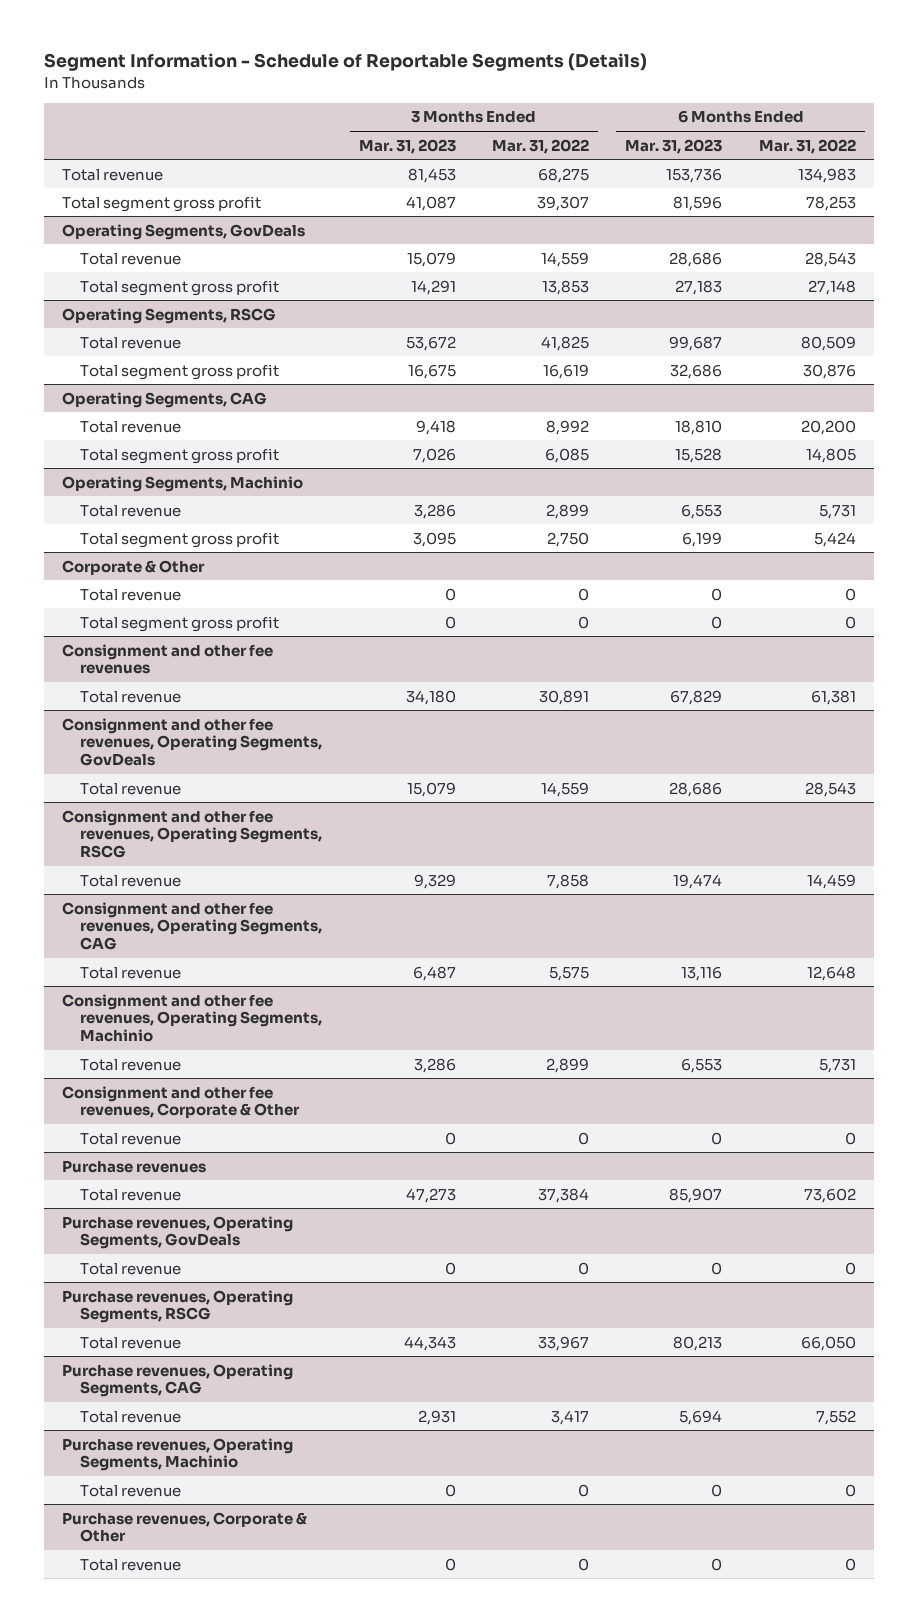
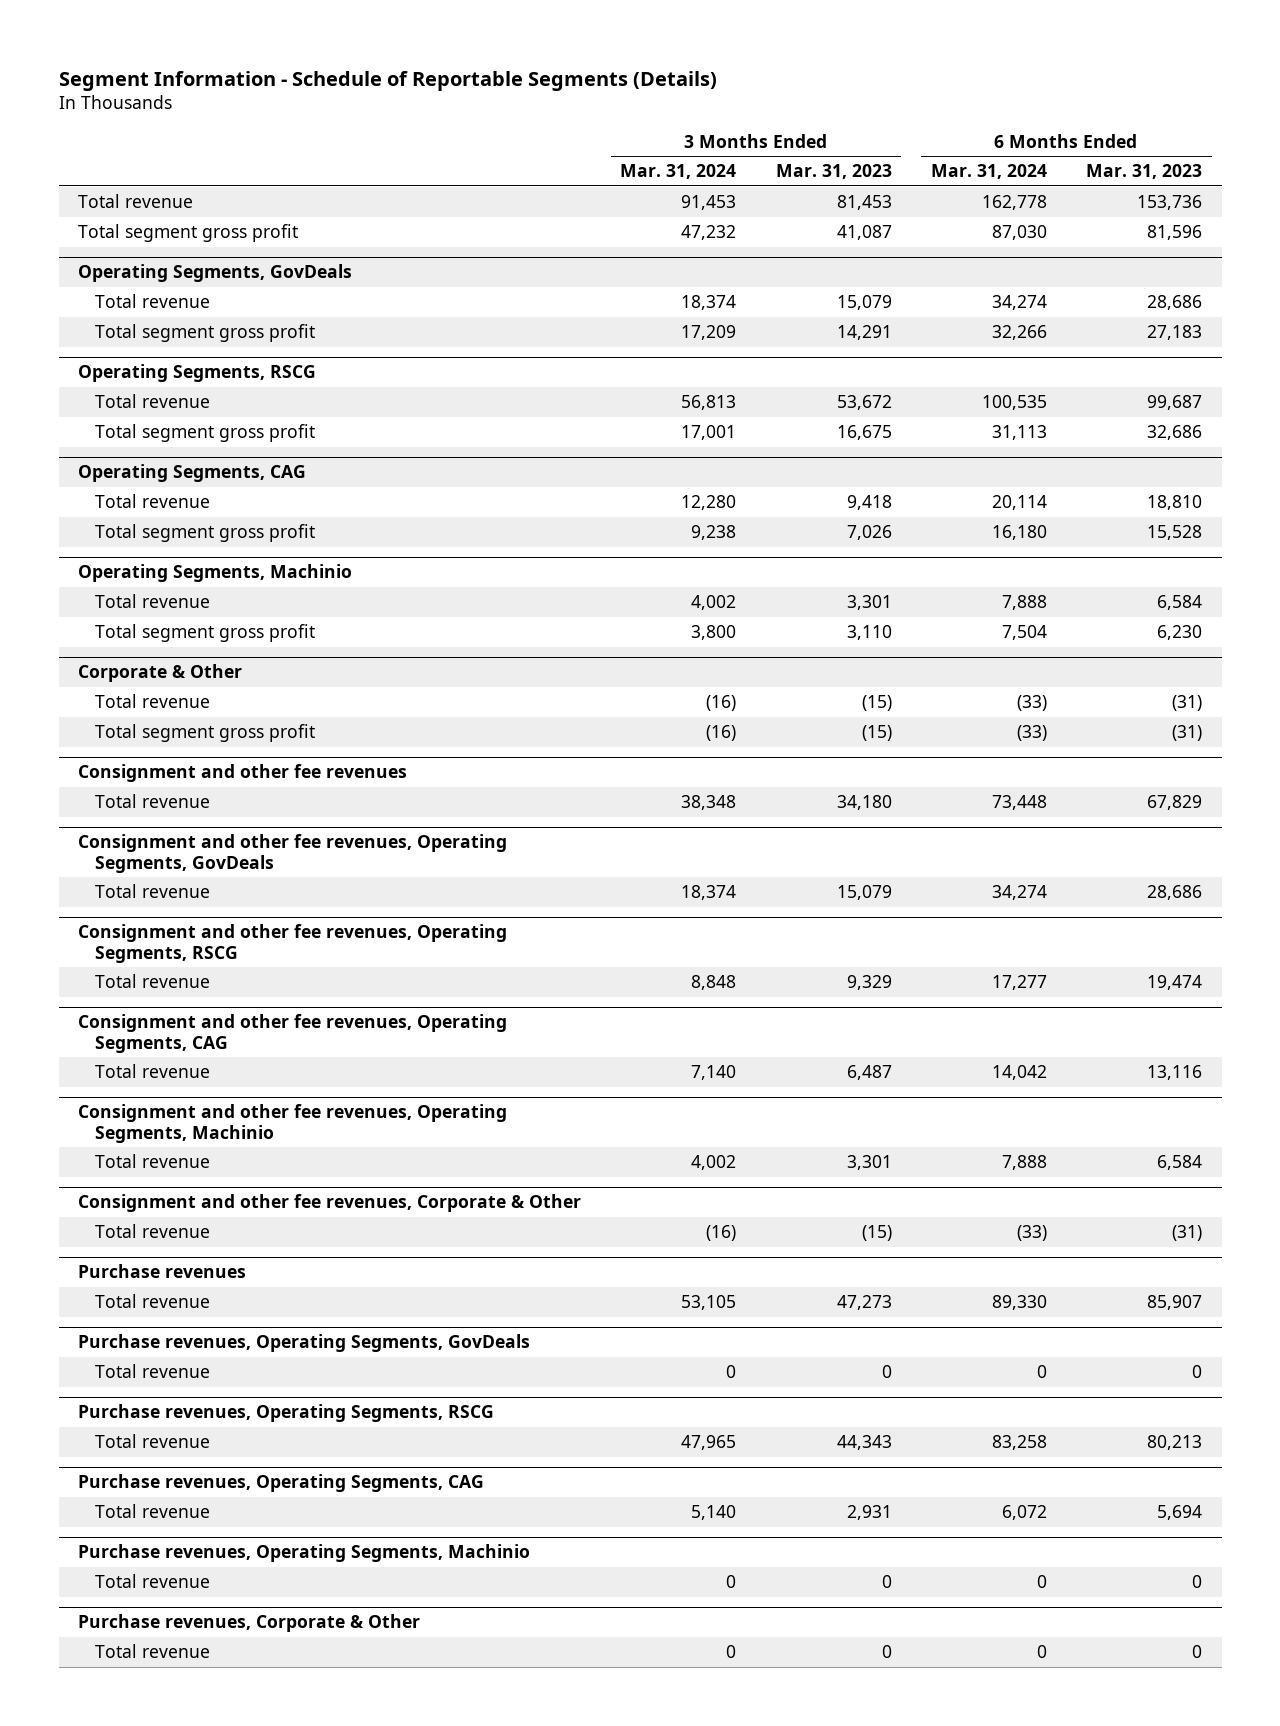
- | 3 Months Ended Mar. 31, 2023 | 3 Months Ended Mar. 31, 2022 | 6 Months Ended Mar. 31, 2023 | 6 Months Ended Mar. 31, 2022
+ | 3 Months Ended Mar. 31, 2024 | 3 Months Ended Mar. 31, 2023 | 6 Months Ended Mar. 31, 2024 | 6 Months Ended Mar. 31, 2023
@ Operating Segments, Machinio
- Total revenue | 3,286 | 2,899 | 6,553 | 5,731
- Total segment gross profit | 3,095 | 2,750 | 6,199 | 5,424
+ Total revenue | 4,002 | 3,301 | 7,888 | 6,584
+ Total segment gross profit | 3,800 | 3,110 | 7,504 | 6,230
@ Corporate & Other
- Total revenue | 0 | 0 | 0 | 0
- Total segment gross profit | 0 | 0 | 0 | 0
+ Total revenue | (16) | (15) | (33) | (31)
+ Total segment gross profit | (16) | (15) | (33) | (31)
@ Consignment and other fee revenues, Operating Segments, Machinio
- Total revenue | 3,286 | 2,899 | 6,553 | 5,731
+ Total revenue | 4,002 | 3,301 | 7,888 | 6,584
@ Consignment and other fee revenues, Corporate & Other
- Total revenue | 0 | 0 | 0 | 0
+ Total revenue | (16) | (15) | (33) | (31)

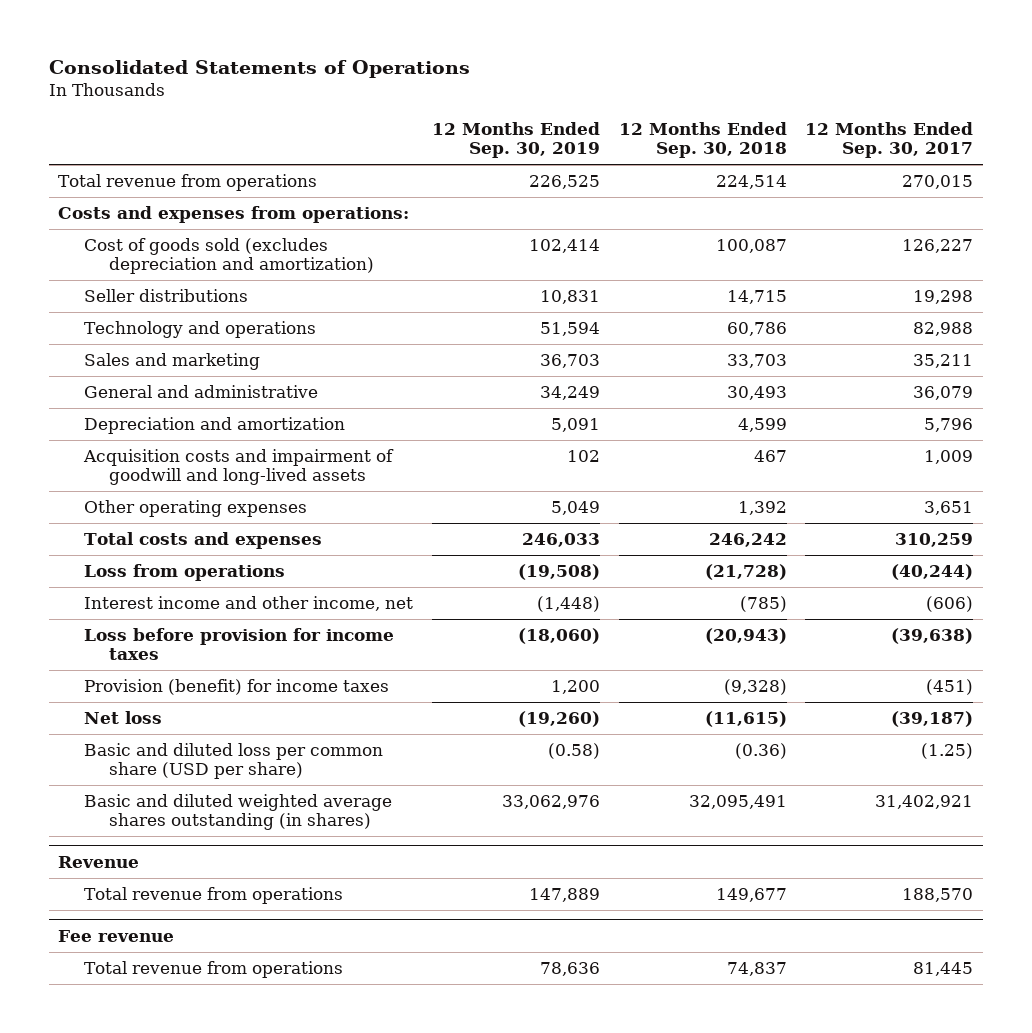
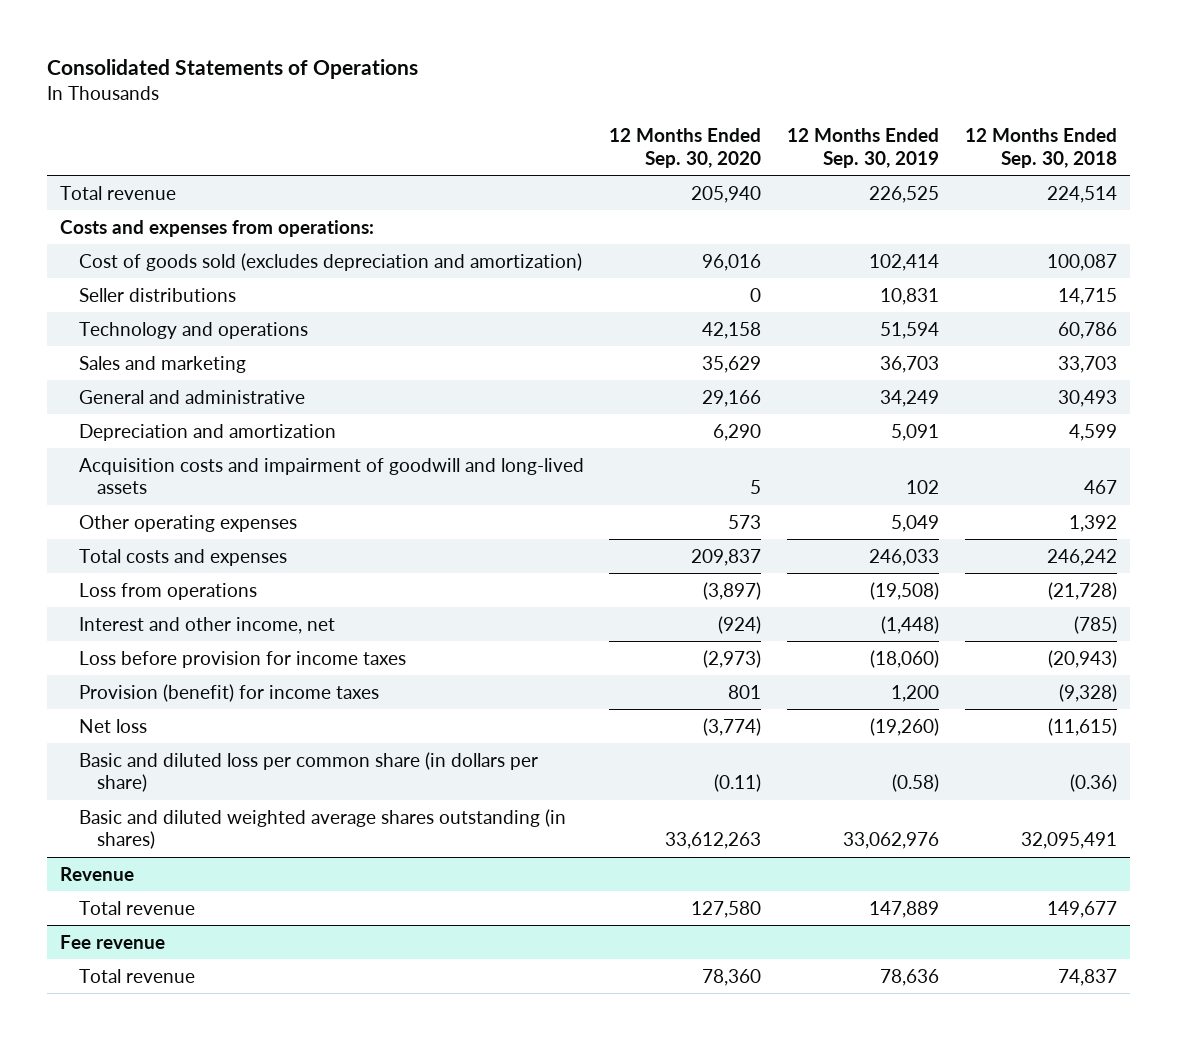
- | 12 Months Ended Sep. 30, 2019 | 12 Months Ended Sep. 30, 2018 | 12 Months Ended Sep. 30, 2017
+ | 12 Months Ended Sep. 30, 2020 | 12 Months Ended Sep. 30, 2019 | 12 Months Ended Sep. 30, 2018
- Total revenue from operations | 226,525 | 224,514 | 270,015
+ Total revenue | 205,940 | 226,525 | 224,514
- Interest income and other income, net | (1,448) | (785) | (606)
+ Interest and other income, net | (924) | (1,448) | (785)
- Basic and diluted loss per common share (USD per share) | (0.58) | (0.36) | (1.25)
+ Basic and diluted loss per common share (in dollars per share) | (0.11) | (0.58) | (0.36)
@ Revenue
- Total revenue from operations | 147,889 | 149,677 | 188,570
+ Total revenue | 127,580 | 147,889 | 149,677
@ Fee revenue
- Total revenue from operations | 78,636 | 74,837 | 81,445
+ Total revenue | 78,360 | 78,636 | 74,837

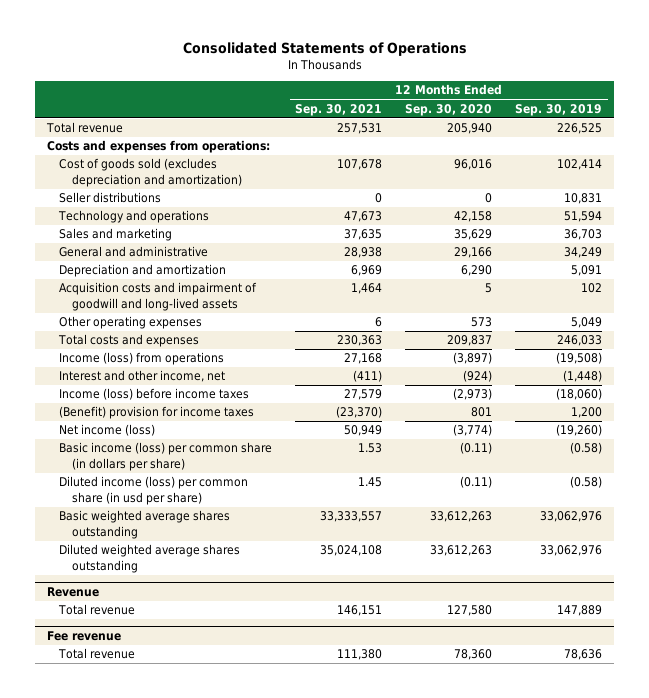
- | 12 Months Ended Sep. 30, 2020 | 12 Months Ended Sep. 30, 2019 | 12 Months Ended Sep. 30, 2018
+ | 12 Months Ended Sep. 30, 2021 | 12 Months Ended Sep. 30, 2020 | 12 Months Ended Sep. 30, 2019
- Loss from operations | (3,897) | (19,508) | (21,728)
+ Income (loss) from operations | 27,168 | (3,897) | (19,508)
- Loss before provision for income taxes | (2,973) | (18,060) | (20,943)
- Provision (benefit) for income taxes | 801 | 1,200 | (9,328)
- Net loss | (3,774) | (19,260) | (11,615)
- Basic and diluted loss per common share (in dollars per share) | (0.11) | (0.58) | (0.36)
- Basic and diluted weighted average shares outstanding (in shares) | 33,612,263 | 33,062,976 | 32,095,491
+ Income (loss) before income taxes | 27,579 | (2,973) | (18,060)
+ (Benefit) provision for income taxes | (23,370) | 801 | 1,200
+ Net income (loss) | 50,949 | (3,774) | (19,260)
+ Basic income (loss) per common share (in dollars per share) | 1.53 | (0.11) | (0.58)
+ Diluted income (loss) per common share (in usd per share) | 1.45 | (0.11) | (0.58)
+ Basic weighted average shares outstanding | 33,333,557 | 33,612,263 | 33,062,976
+ Diluted weighted average shares outstanding | 35,024,108 | 33,612,263 | 33,062,976

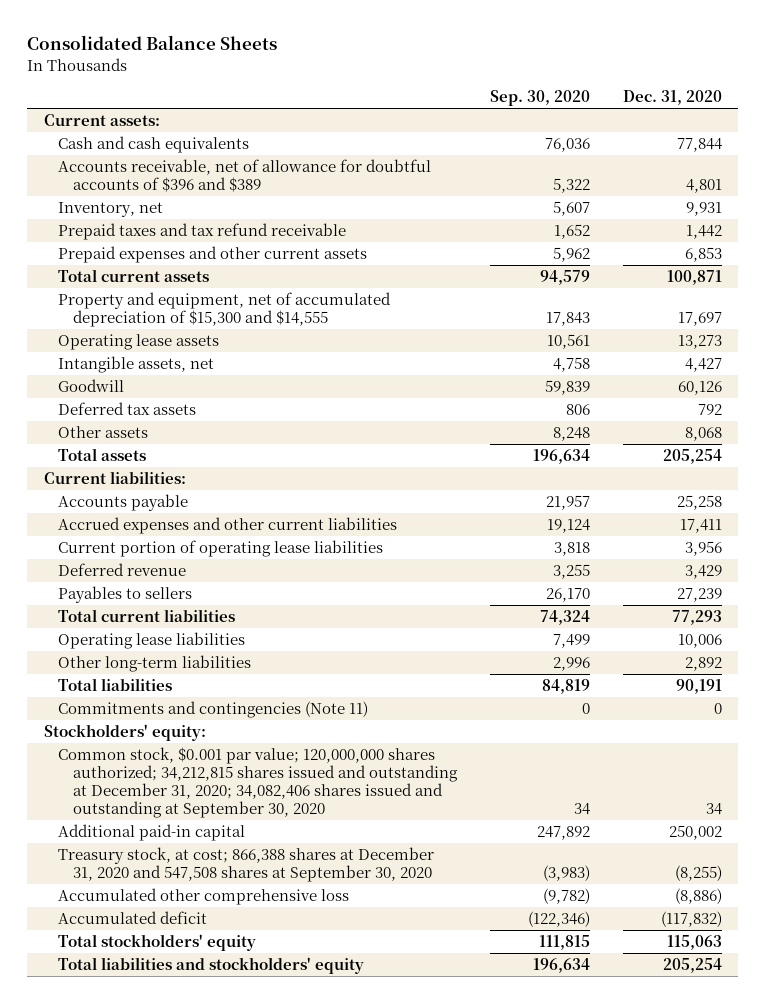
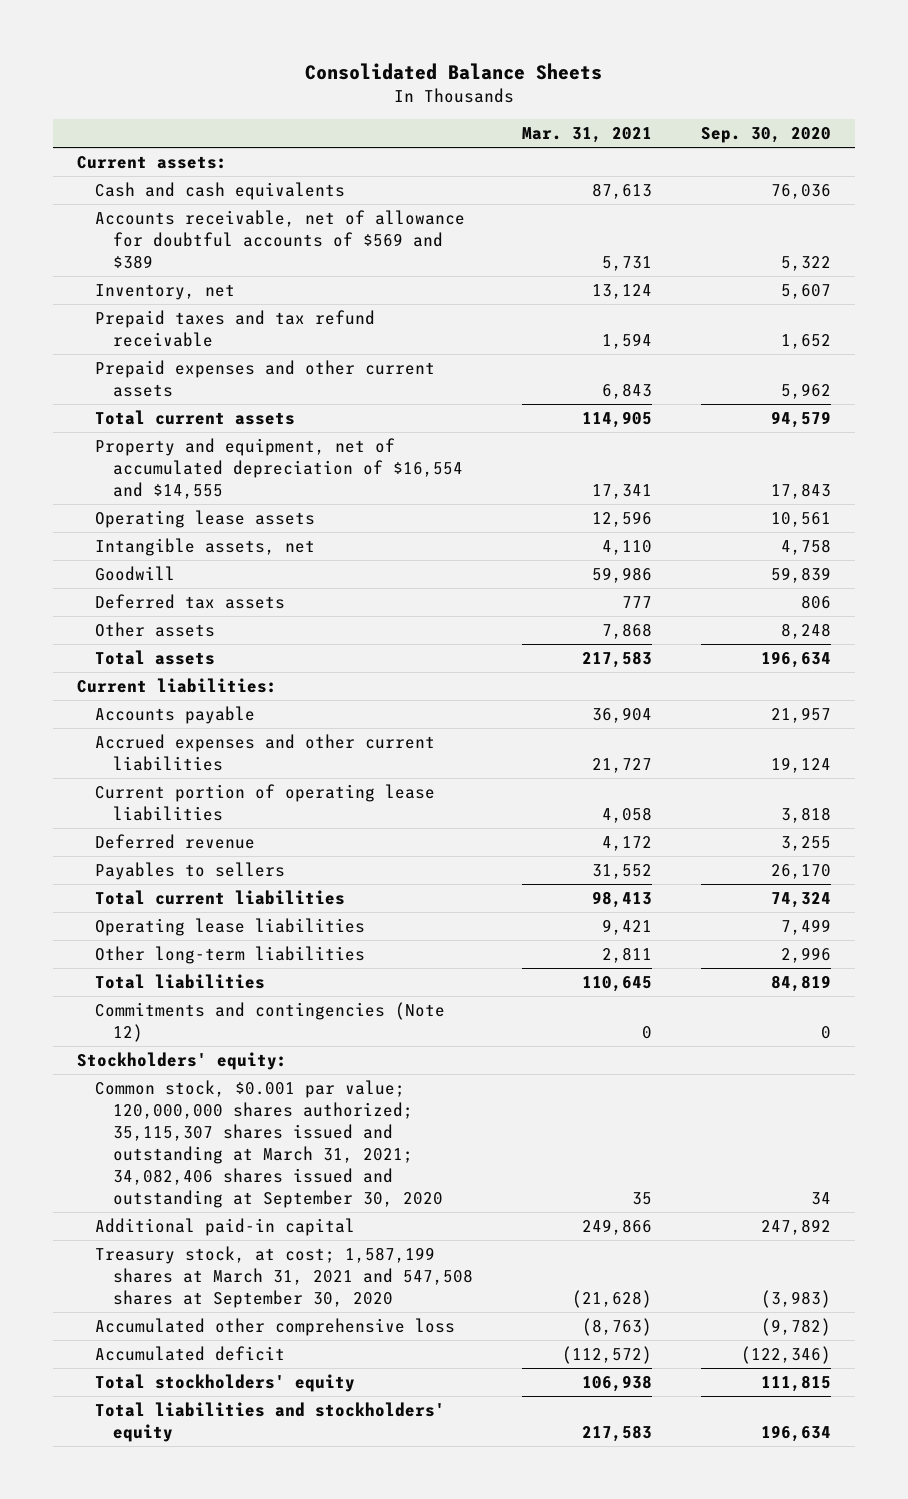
- | Sep. 30, 2020 | Dec. 31, 2020
+ | Mar. 31, 2021 | Sep. 30, 2020
- Accounts receivable, net of allowance for doubtful accounts of $396 and $389 | 5,322 | 4,801
+ Accounts receivable, net of allowance for doubtful accounts of $569 and $389 | 5,731 | 5,322
- Property and equipment, net of accumulated depreciation of $15,300 and $14,555 | 17,843 | 17,697
+ Property and equipment, net of accumulated depreciation of $16,554 and $14,555 | 17,341 | 17,843
- Commitments and contingencies (Note 11) | 0 | 0
+ Commitments and contingencies (Note 12) | 0 | 0
- Common stock, $0.001 par value; 120,000,000 shares authorized; 34,212,815 shares issued and outstanding at December 31, 2020; 34,082,406 shares issued and outstanding at September 30, 2020 | 34 | 34
+ Common stock, $0.001 par value; 120,000,000 shares authorized; 35,115,307 shares issued and outstanding at March 31, 2021; 34,082,406 shares issued and outstanding at September 30, 2020 | 35 | 34
- Treasury stock, at cost; 866,388 shares at December 31, 2020 and 547,508 shares at September 30, 2020 | (3,983) | (8,255)
+ Treasury stock, at cost; 1,587,199 shares at March 31, 2021 and 547,508 shares at September 30, 2020 | (21,628) | (3,983)

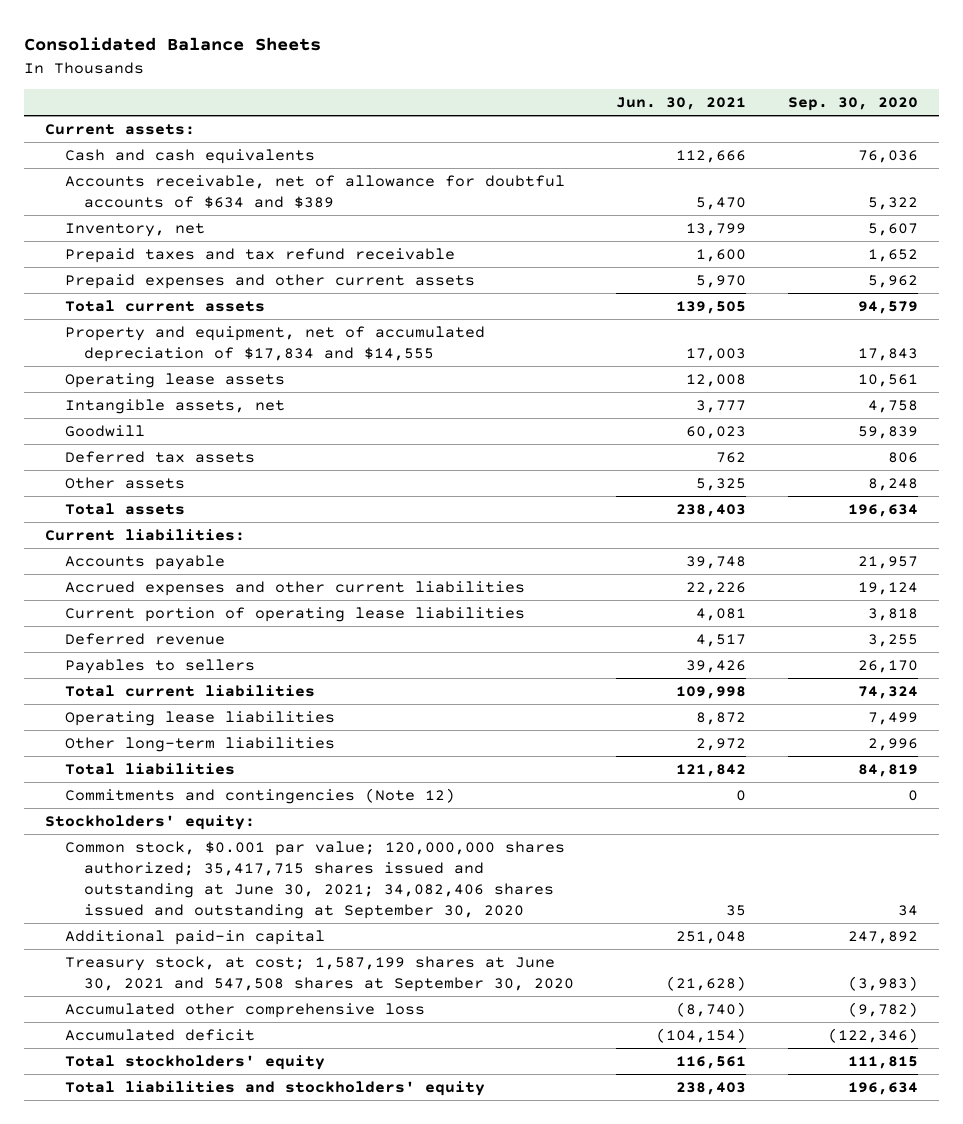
- | Mar. 31, 2021 | Sep. 30, 2020
+ | Jun. 30, 2021 | Sep. 30, 2020
- Accounts receivable, net of allowance for doubtful accounts of $569 and $389 | 5,731 | 5,322
+ Accounts receivable, net of allowance for doubtful accounts of $634 and $389 | 5,470 | 5,322
- Property and equipment, net of accumulated depreciation of $16,554 and $14,555 | 17,341 | 17,843
+ Property and equipment, net of accumulated depreciation of $17,834 and $14,555 | 17,003 | 17,843
- Common stock, $0.001 par value; 120,000,000 shares authorized; 35,115,307 shares issued and outstanding at March 31, 2021; 34,082,406 shares issued and outstanding at September 30, 2020 | 35 | 34
+ Common stock, $0.001 par value; 120,000,000 shares authorized; 35,417,715 shares issued and outstanding at June 30, 2021; 34,082,406 shares issued and outstanding at September 30, 2020 | 35 | 34
- Treasury stock, at cost; 1,587,199 shares at March 31, 2021 and 547,508 shares at September 30, 2020 | (21,628) | (3,983)
+ Treasury stock, at cost; 1,587,199 shares at June 30, 2021 and 547,508 shares at September 30, 2020 | (21,628) | (3,983)

